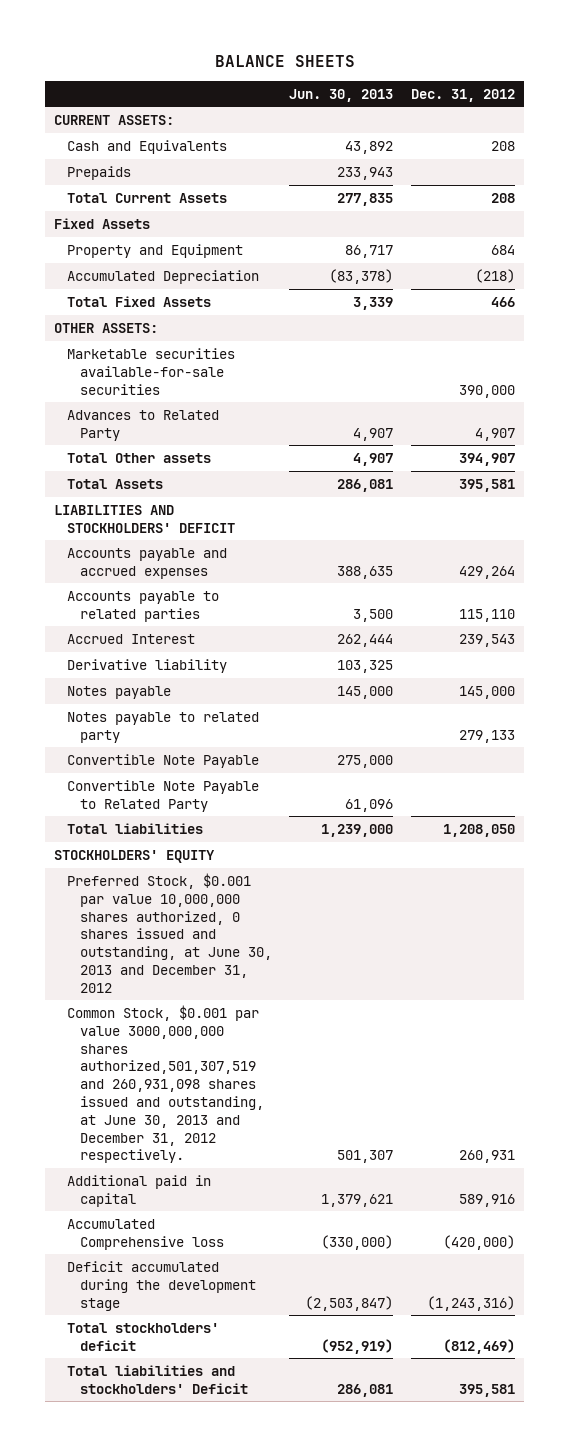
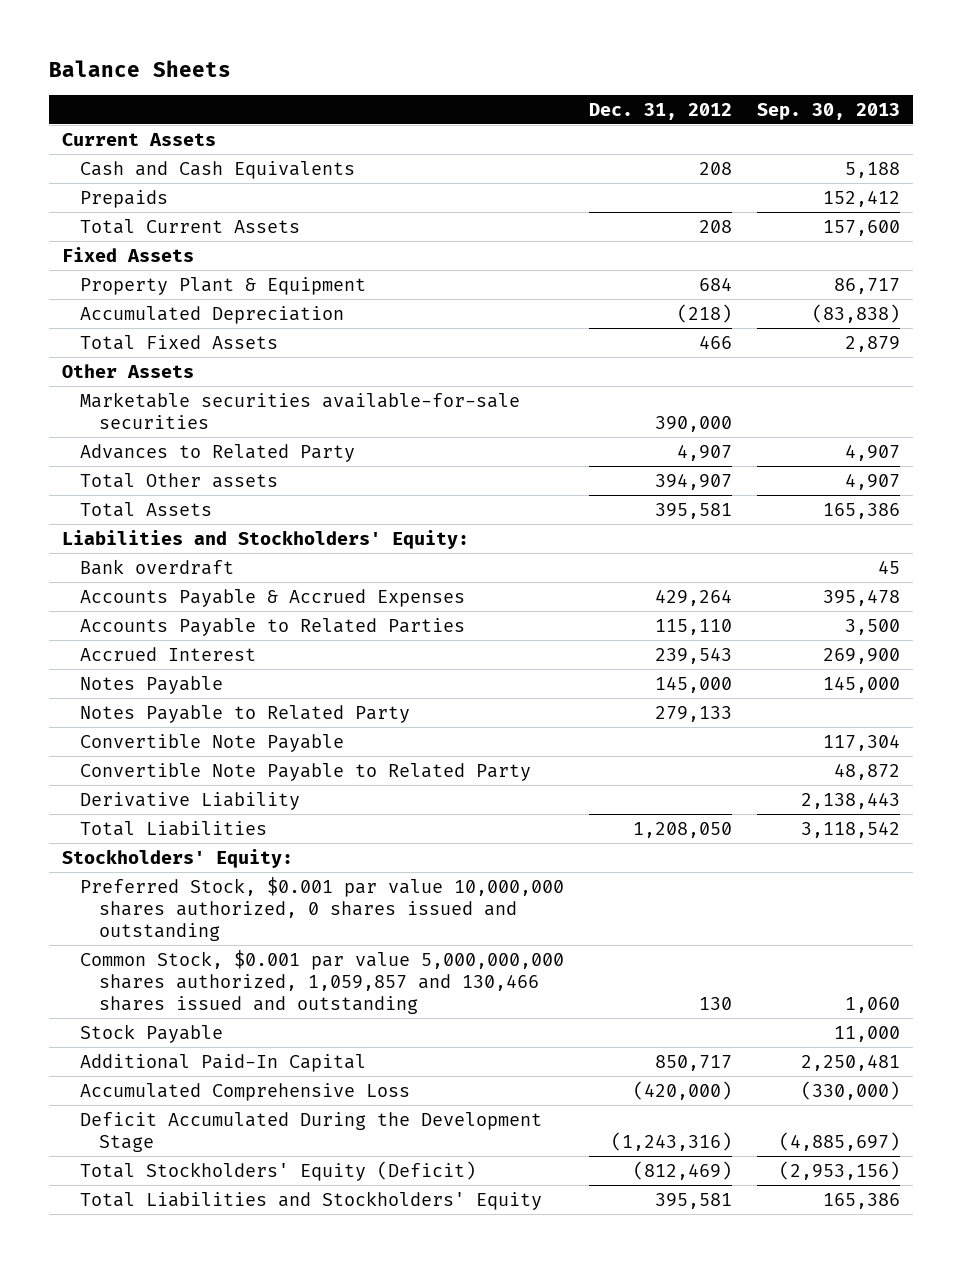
- BALANCE SHEETS
+ Balance Sheets
- | Jun. 30, 2013 | Dec. 31, 2012
+ | Dec. 31, 2012 | Sep. 30, 2013
- CURRENT ASSETS:
- Cash and Equivalents | 43,892 | 208
+ Current Assets
+ Cash and Cash Equivalents | 208 | 5,188
- Property and Equipment | 86,717 | 684
+ Property Plant & Equipment | 684 | 86,717
- OTHER ASSETS:
+ Other Assets
- LIABILITIES AND STOCKHOLDERS' DEFICIT
- Accounts payable and accrued expenses | 388,635 | 429,264
- Accounts payable to related parties | 3,500 | 115,110
+ Liabilities and Stockholders' Equity:
+ Bank overdraft | | 45
+ Accounts Payable & Accrued Expenses | 429,264 | 395,478
+ Accounts Payable to Related Parties | 115,110 | 3,500
- Derivative liability | 103,325 |
- Notes payable | 145,000 | 145,000
- Notes payable to related party | | 279,133
+ Notes Payable | 145,000 | 145,000
+ Notes Payable to Related Party | 279,133 |
- Total liabilities | 1,239,000 | 1,208,050
- STOCKHOLDERS' EQUITY
- Preferred Stock, $0.001 par value 10,000,000 shares authorized, 0 shares issued and outstanding, at June 30, 2013 and December 31, 2012
- Common Stock, $0.001 par value 3000,000,000 shares authorized,501,307,519 and 260,931,098 shares issued and outstanding, at June 30, 2013 and December 31, 2012 respectively. | 501,307 | 260,931
- Additional paid in capital | 1,379,621 | 589,916
- Accumulated Comprehensive loss | (330,000) | (420,000)
- Deficit accumulated during the development stage | (2,503,847) | (1,243,316)
- Total stockholders' deficit | (952,919) | (812,469)
- Total liabilities and stockholders' Deficit | 286,081 | 395,581
+ Derivative Liability | | 2,138,443
+ Total Liabilities | 1,208,050 | 3,118,542
+ Stockholders' Equity:
+ Preferred Stock, $0.001 par value 10,000,000 shares authorized, 0 shares issued and outstanding
+ Common Stock, $0.001 par value 5,000,000,000 shares authorized, 1,059,857 and 130,466 shares issued and outstanding | 130 | 1,060
+ Stock Payable | | 11,000
+ Additional Paid-In Capital | 850,717 | 2,250,481
+ Accumulated Comprehensive Loss | (420,000) | (330,000)
+ Deficit Accumulated During the Development Stage | (1,243,316) | (4,885,697)
+ Total Stockholders' Equity (Deficit) | (812,469) | (2,953,156)
+ Total Liabilities and Stockholders' Equity | 395,581 | 165,386

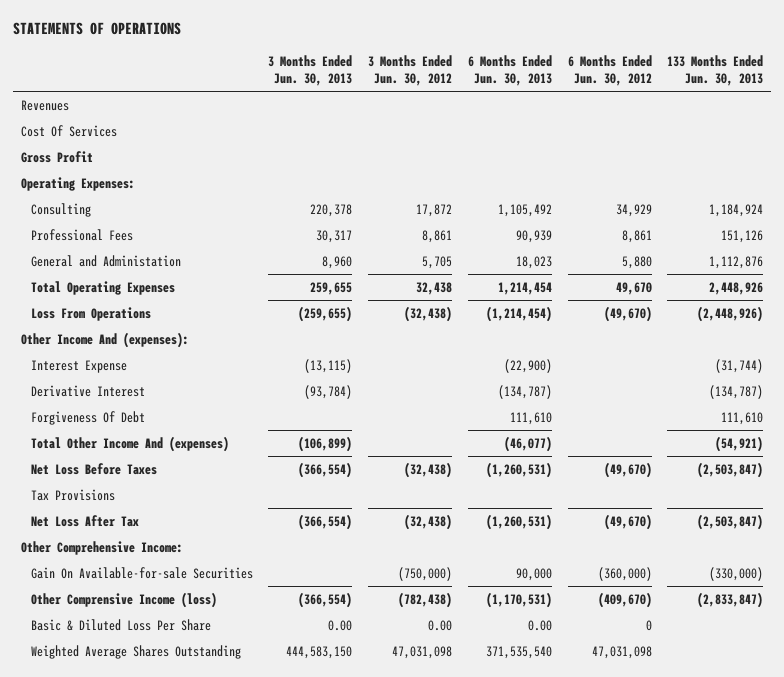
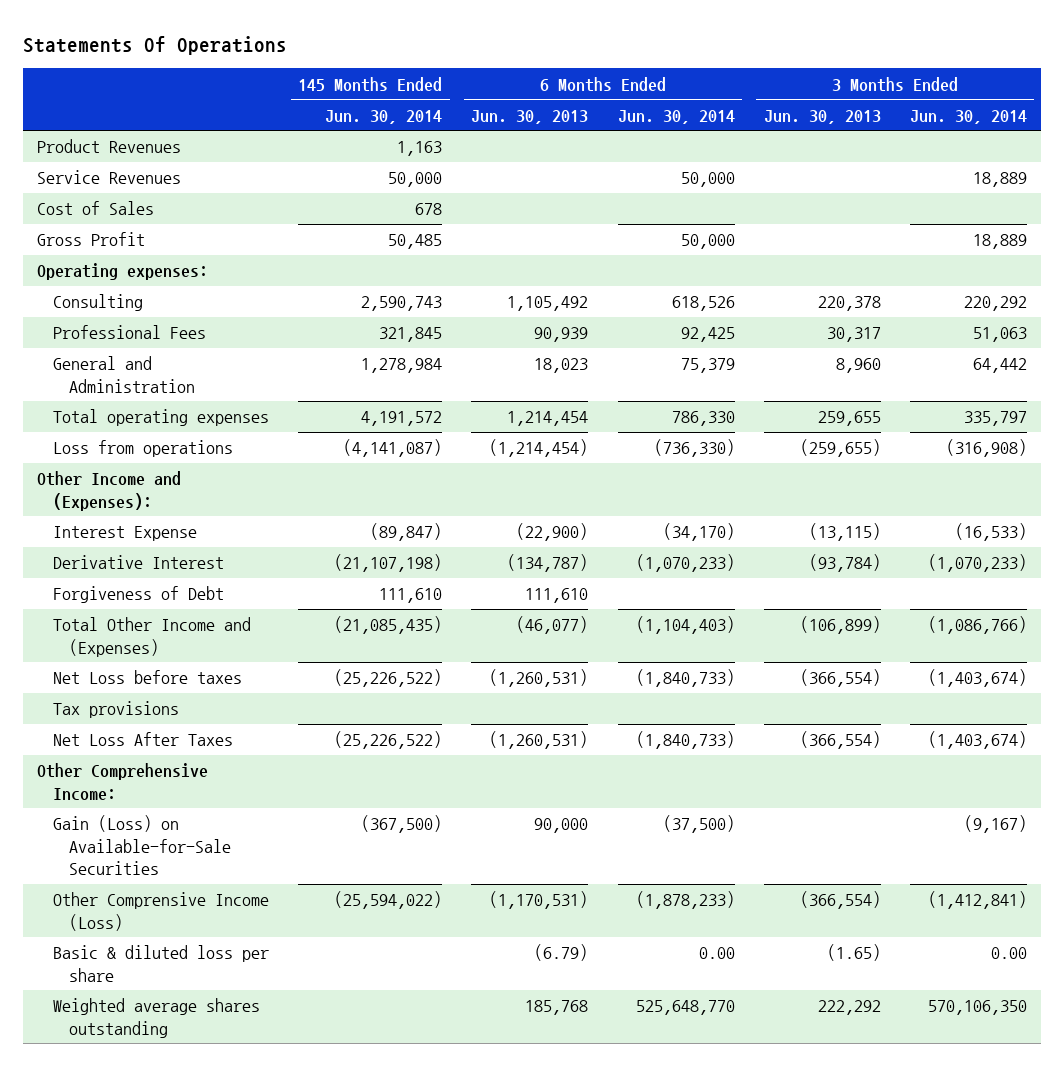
- STATEMENTS OF OPERATIONS
+ Statements Of Operations
- | 3 Months Ended Jun. 30, 2013 | 3 Months Ended Jun. 30, 2012 | 6 Months Ended Jun. 30, 2013 | 6 Months Ended Jun. 30, 2012 | 133 Months Ended Jun. 30, 2013
+ | 145 Months Ended Jun. 30, 2014 | 6 Months Ended Jun. 30, 2013 | 6 Months Ended Jun. 30, 2014 | 3 Months Ended Jun. 30, 2013 | 3 Months Ended Jun. 30, 2014
- Revenues
- Cost Of Services
+ Product Revenues | 1,163 | | | |
+ Service Revenues | 50,000 | | 50,000 | | 18,889
+ Cost of Sales | 678 | | | |
- Operating Expenses:
+ Operating expenses:
- General and Administation | 8,960 | 5,705 | 18,023 | 5,880 | 1,112,876
- Total Operating Expenses | 259,655 | 32,438 | 1,214,454 | 49,670 | 2,448,926
- Loss From Operations | (259,655) | (32,438) | (1,214,454) | (49,670) | (2,448,926)
- Other Income And (expenses):
+ General and Administration | 1,278,984 | 18,023 | 75,379 | 8,960 | 64,442
+ Total operating expenses | 4,191,572 | 1,214,454 | 786,330 | 259,655 | 335,797
+ Loss from operations | (4,141,087) | (1,214,454) | (736,330) | (259,655) | (316,908)
+ Other Income and (Expenses):
- Forgiveness Of Debt | | | 111,610 | | 111,610
- Total Other Income And (expenses) | (106,899) | | (46,077) | | (54,921)
- Net Loss Before Taxes | (366,554) | (32,438) | (1,260,531) | (49,670) | (2,503,847)
- Tax Provisions
- Net Loss After Tax | (366,554) | (32,438) | (1,260,531) | (49,670) | (2,503,847)
+ Forgiveness of Debt | 111,610 | 111,610 | | |
+ Total Other Income and (Expenses) | (21,085,435) | (46,077) | (1,104,403) | (106,899) | (1,086,766)
+ Net Loss before taxes | (25,226,522) | (1,260,531) | (1,840,733) | (366,554) | (1,403,674)
+ Tax provisions
+ Net Loss After Taxes | (25,226,522) | (1,260,531) | (1,840,733) | (366,554) | (1,403,674)
- Gain On Available-for-sale Securities | | (750,000) | 90,000 | (360,000) | (330,000)
- Other Comprensive Income (loss) | (366,554) | (782,438) | (1,170,531) | (409,670) | (2,833,847)
- Basic & Diluted Loss Per Share | 0.00 | 0.00 | 0.00 | 0 |
- Weighted Average Shares Outstanding | 444,583,150 | 47,031,098 | 371,535,540 | 47,031,098 |
+ Gain (Loss) on Available-for-Sale Securities | (367,500) | 90,000 | (37,500) | | (9,167)
+ Other Comprensive Income (Loss) | (25,594,022) | (1,170,531) | (1,878,233) | (366,554) | (1,412,841)
+ Basic & diluted loss per share | | (6.79) | 0.00 | (1.65) | 0.00
+ Weighted average shares outstanding | | 185,768 | 525,648,770 | 222,292 | 570,106,350

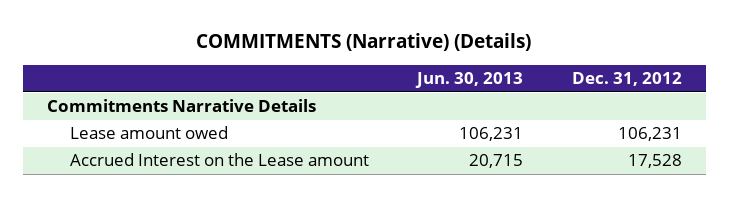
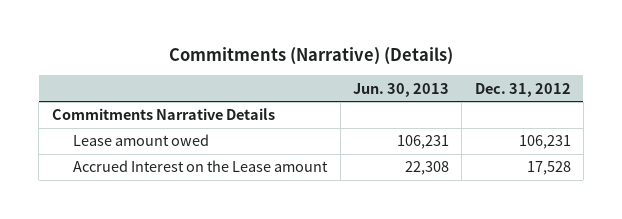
- COMMITMENTS (Narrative) (Details)
+ Commitments (Narrative) (Details)
- Accrued Interest on the Lease amount | 20,715 | 17,528
+ Accrued Interest on the Lease amount | 22,308 | 17,528

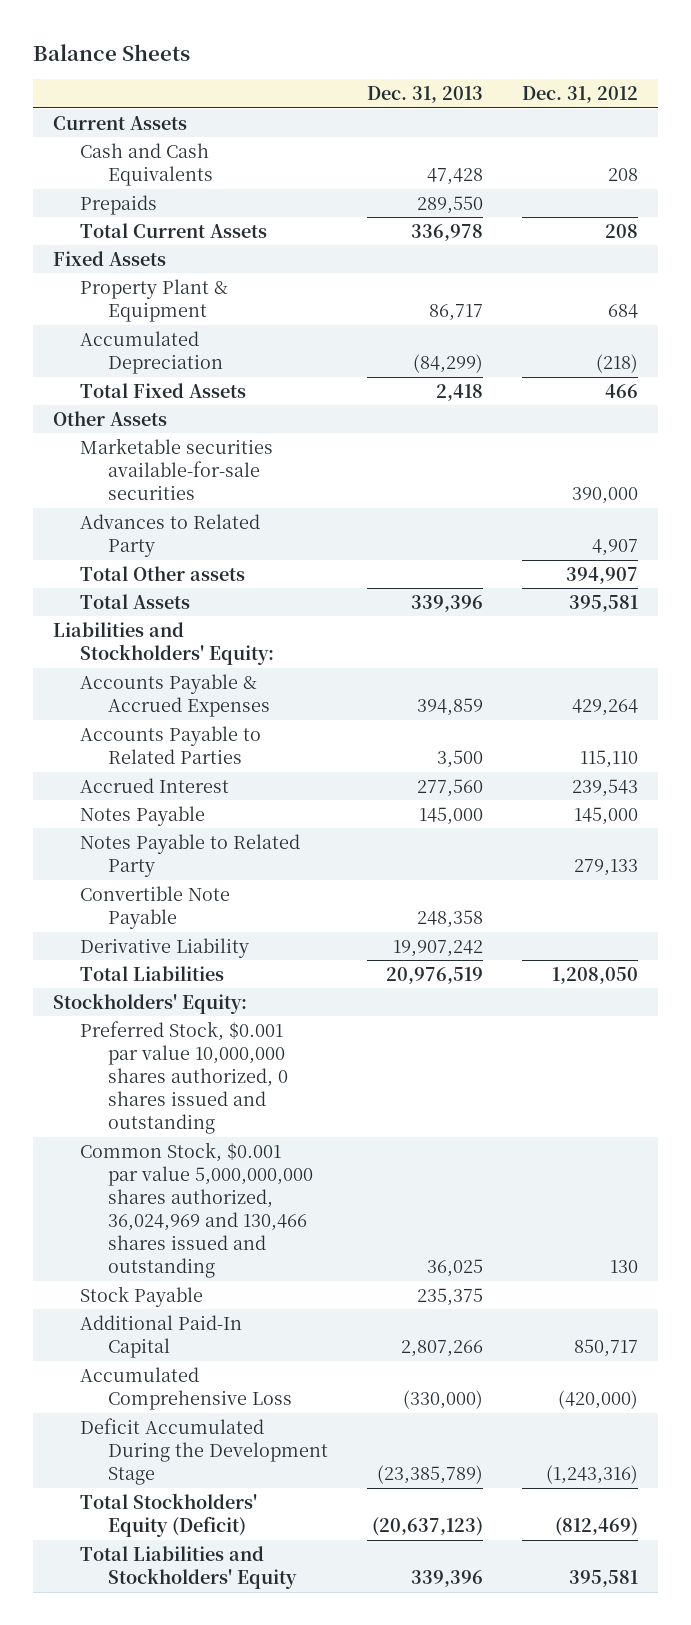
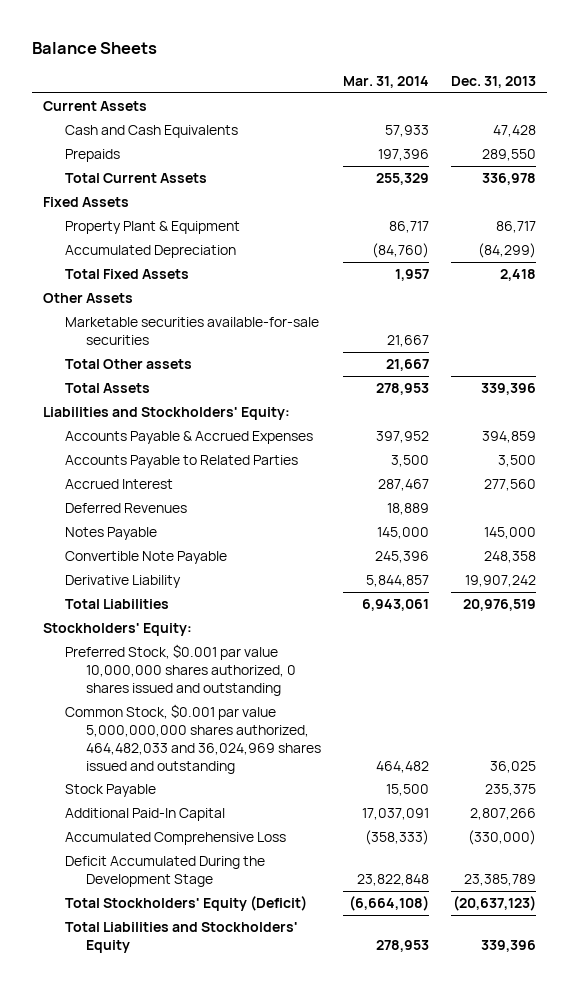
- | Dec. 31, 2013 | Dec. 31, 2012
+ | Mar. 31, 2014 | Dec. 31, 2013
- Advances to Related Party | | 4,907
+ Deferred Revenues | 18,889 |
- Notes Payable to Related Party | | 279,133
- Common Stock, $0.001 par value 5,000,000,000 shares authorized, 36,024,969 and 130,466 shares issued and outstanding | 36,025 | 130
+ Common Stock, $0.001 par value 5,000,000,000 shares authorized, 464,482,033 and 36,024,969 shares issued and outstanding | 464,482 | 36,025
- Deficit Accumulated During the Development Stage | (23,385,789) | (1,243,316)
+ Deficit Accumulated During the Development Stage | 23,822,848 | 23,385,789

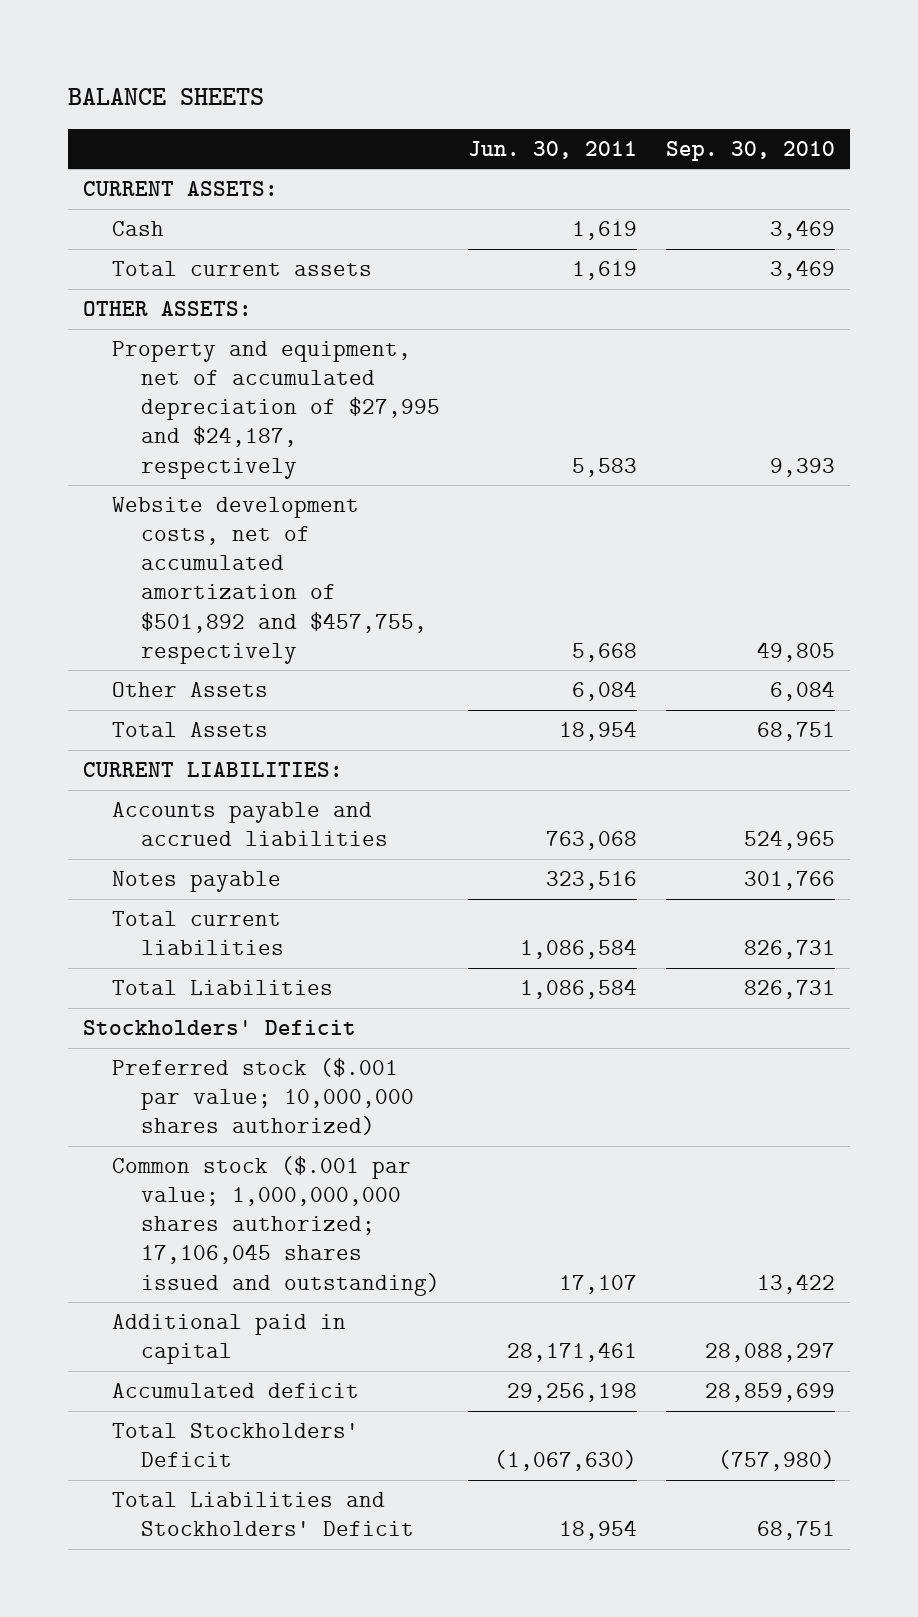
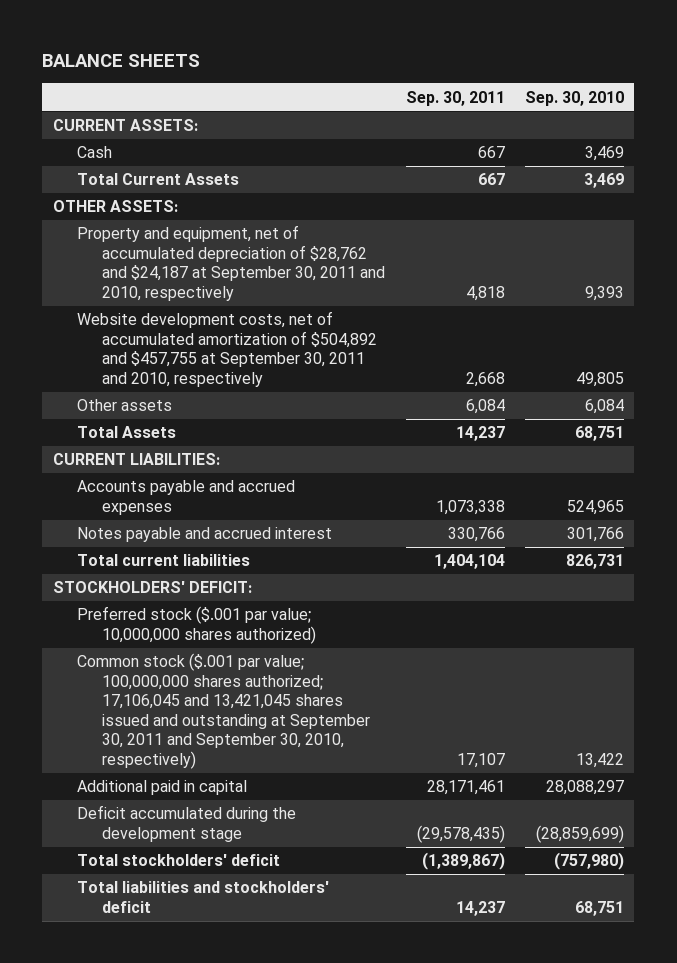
- | Jun. 30, 2011 | Sep. 30, 2010
+ | Sep. 30, 2011 | Sep. 30, 2010
- Total current assets | 1,619 | 3,469
+ Total Current Assets | 667 | 3,469
- Property and equipment, net of accumulated depreciation of $27,995 and $24,187, respectively | 5,583 | 9,393
- Website development costs, net of accumulated amortization of $501,892 and $457,755, respectively | 5,668 | 49,805
- Other Assets | 6,084 | 6,084
+ Property and equipment, net of accumulated depreciation of $28,762 and $24,187 at September 30, 2011 and 2010, respectively | 4,818 | 9,393
+ Website development costs, net of accumulated amortization of $504,892 and $457,755 at September 30, 2011 and 2010, respectively | 2,668 | 49,805
+ Other assets | 6,084 | 6,084
- Accounts payable and accrued liabilities | 763,068 | 524,965
- Notes payable | 323,516 | 301,766
+ Accounts payable and accrued expenses | 1,073,338 | 524,965
+ Notes payable and accrued interest | 330,766 | 301,766
- Total Liabilities | 1,086,584 | 826,731
- Stockholders' Deficit
+ STOCKHOLDERS' DEFICIT:
- Common stock ($.001 par value; 1,000,000,000 shares authorized; 17,106,045 shares issued and outstanding) | 17,107 | 13,422
+ Common stock ($.001 par value; 100,000,000 shares authorized; 17,106,045 and 13,421,045 shares issued and outstanding at September 30, 2011 and September 30, 2010, respectively) | 17,107 | 13,422
- Accumulated deficit | 29,256,198 | 28,859,699
- Total Stockholders' Deficit | (1,067,630) | (757,980)
- Total Liabilities and Stockholders' Deficit | 18,954 | 68,751
+ Deficit accumulated during the development stage | (29,578,435) | (28,859,699)
+ Total stockholders' deficit | (1,389,867) | (757,980)
+ Total liabilities and stockholders' deficit | 14,237 | 68,751

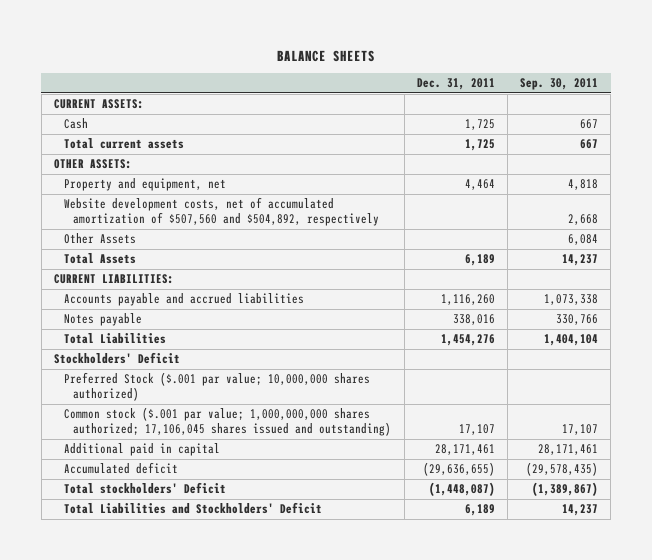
- | Sep. 30, 2011 | Sep. 30, 2010
+ | Dec. 31, 2011 | Sep. 30, 2011
- Total Current Assets | 667 | 3,469
+ Total current assets | 1,725 | 667
- Property and equipment, net of accumulated depreciation of $28,762 and $24,187 at September 30, 2011 and 2010, respectively | 4,818 | 9,393
- Website development costs, net of accumulated amortization of $504,892 and $457,755 at September 30, 2011 and 2010, respectively | 2,668 | 49,805
- Other assets | 6,084 | 6,084
+ Property and equipment, net | 4,464 | 4,818
+ Website development costs, net of accumulated amortization of $507,560 and $504,892, respectively | | 2,668
+ Other Assets | | 6,084
- Accounts payable and accrued expenses | 1,073,338 | 524,965
- Notes payable and accrued interest | 330,766 | 301,766
- Total current liabilities | 1,404,104 | 826,731
- STOCKHOLDERS' DEFICIT:
- Preferred stock ($.001 par value; 10,000,000 shares authorized)
- Common stock ($.001 par value; 100,000,000 shares authorized; 17,106,045 and 13,421,045 shares issued and outstanding at September 30, 2011 and September 30, 2010, respectively) | 17,107 | 13,422
+ Accounts payable and accrued liabilities | 1,116,260 | 1,073,338
+ Notes payable | 338,016 | 330,766
+ Total Liabilities | 1,454,276 | 1,404,104
+ Stockholders' Deficit
+ Preferred Stock ($.001 par value; 10,000,000 shares authorized)
+ Common stock ($.001 par value; 1,000,000,000 shares authorized; 17,106,045 shares issued and outstanding) | 17,107 | 17,107
- Deficit accumulated during the development stage | (29,578,435) | (28,859,699)
- Total stockholders' deficit | (1,389,867) | (757,980)
- Total liabilities and stockholders' deficit | 14,237 | 68,751
+ Accumulated deficit | (29,636,655) | (29,578,435)
+ Total stockholders' Deficit | (1,448,087) | (1,389,867)
+ Total Liabilities and Stockholders' Deficit | 6,189 | 14,237

